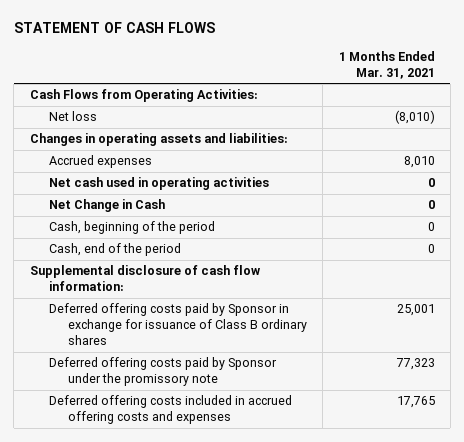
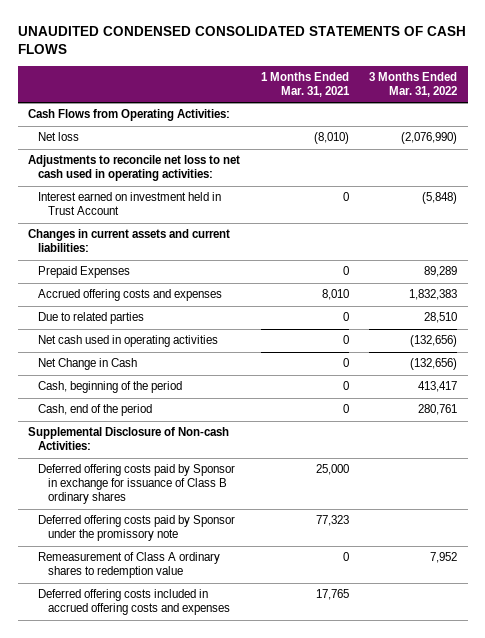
- STATEMENT OF CASH FLOWS
+ UNAUDITED CONDENSED CONSOLIDATED STATEMENTS OF CASH FLOWS
- | 1 Months Ended Mar. 31, 2021
+ | 1 Months Ended Mar. 31, 2021 | 3 Months Ended Mar. 31, 2022
- Changes in operating assets and liabilities:
- Accrued expenses | 8,010
+ Adjustments to reconcile net loss to net cash used in operating activities:
+ Interest earned on investment held in Trust Account | 0 | (5,848)
+ Changes in current assets and current liabilities:
+ Prepaid Expenses | 0 | 89,289
+ Accrued offering costs and expenses | 8,010 | 1,832,383
+ Due to related parties | 0 | 28,510
- Supplemental disclosure of cash flow information:
- Deferred offering costs paid by Sponsor in exchange for issuance of Class B ordinary shares | 25,001
+ Supplemental Disclosure of Non-cash Activities:
+ Deferred offering costs paid by Sponsor in exchange for issuance of Class B ordinary shares | 25,000 |
+ Remeasurement of Class A ordinary shares to redemption value | 0 | 7,952

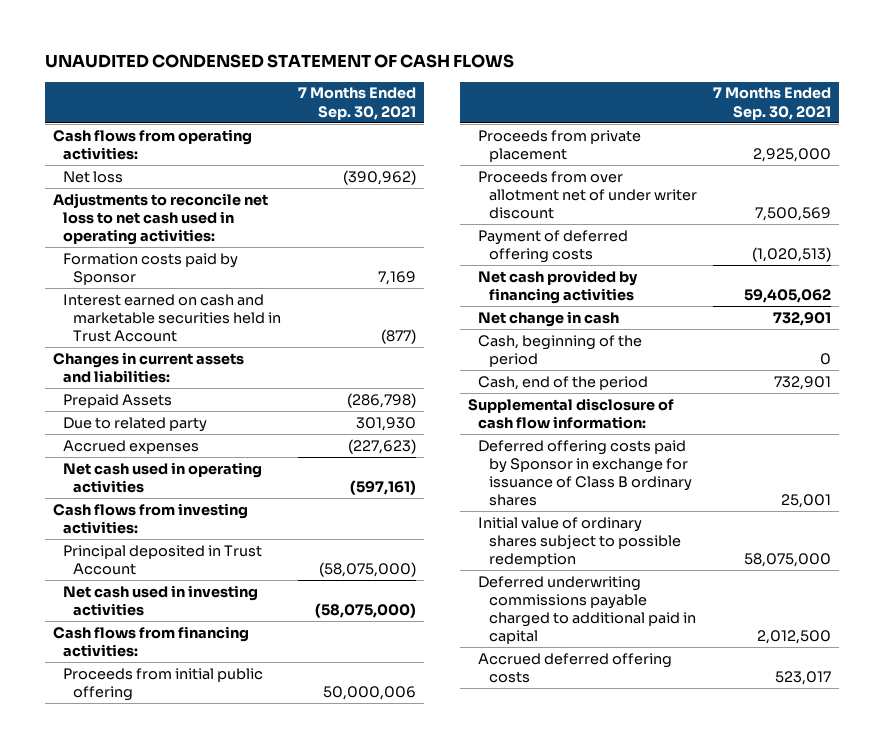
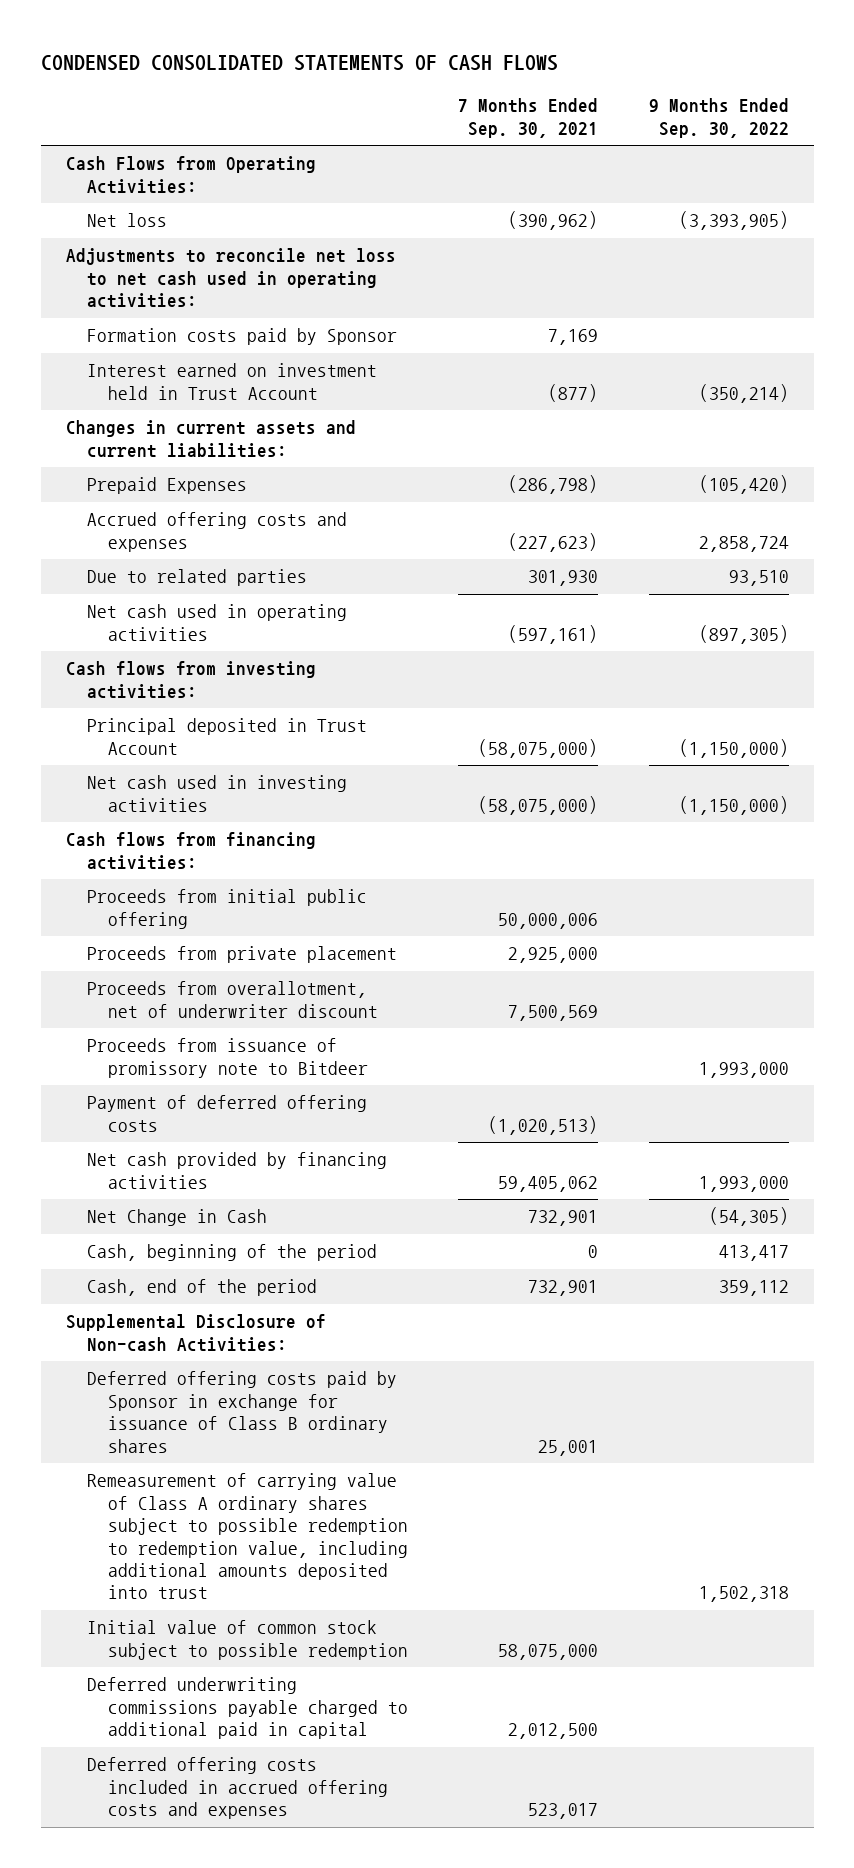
- UNAUDITED CONDENSED STATEMENT OF CASH FLOWS
+ CONDENSED CONSOLIDATED STATEMENTS OF CASH FLOWS
- | 7 Months Ended Sep. 30, 2021
+ | 7 Months Ended Sep. 30, 2021 | 9 Months Ended Sep. 30, 2022
- Cash flows from operating activities:
+ Cash Flows from Operating Activities:
- Interest earned on cash and marketable securities held in Trust Account | (877)
- Changes in current assets and liabilities:
- Prepaid Assets | (286,798)
- Due to related party | 301,930
- Accrued expenses | (227,623)
+ Interest earned on investment held in Trust Account | (877) | (350,214)
+ Changes in current assets and current liabilities:
+ Prepaid Expenses | (286,798) | (105,420)
+ Accrued offering costs and expenses | (227,623) | 2,858,724
+ Due to related parties | 301,930 | 93,510
- Proceeds from over allotment net of under writer discount | 7,500,569
+ Proceeds from overallotment, net of underwriter discount | 7,500,569 |
+ Proceeds from issuance of promissory note to Bitdeer | | 1,993,000
- Net change in cash | 732,901
+ Net Change in Cash | 732,901 | (54,305)
- Supplemental disclosure of cash flow information:
+ Supplemental Disclosure of Non-cash Activities:
- Initial value of ordinary shares subject to possible redemption | 58,075,000
+ Remeasurement of carrying value of Class A ordinary shares subject to possible redemption to redemption value, including additional amounts deposited into trust | | 1,502,318
+ Initial value of common stock subject to possible redemption | 58,075,000 |
- Accrued deferred offering costs | 523,017
+ Deferred offering costs included in accrued offering costs and expenses | 523,017 |

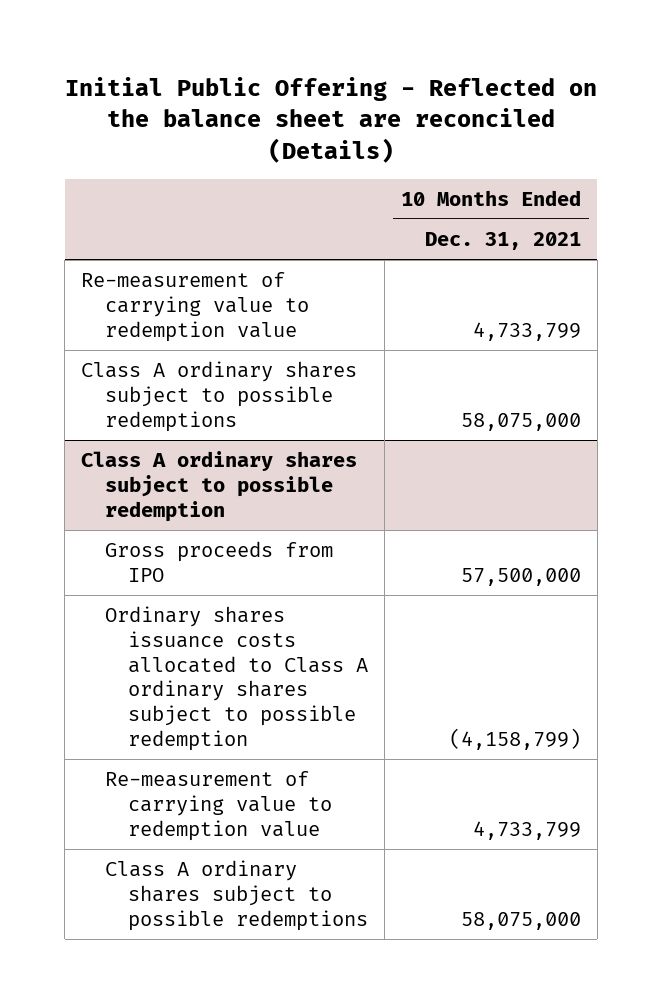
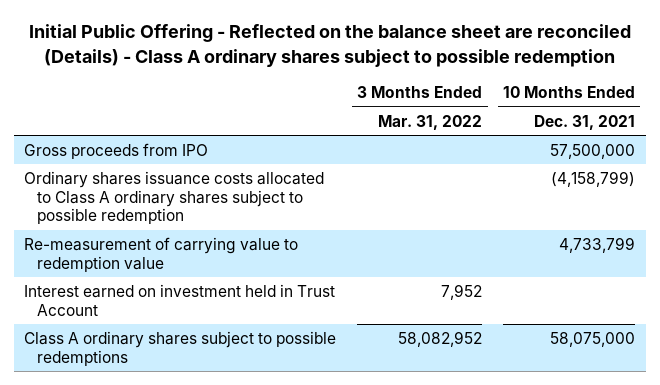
- Initial Public Offering - Reflected on the balance sheet are reconciled (Details)
+ Initial Public Offering - Reflected on the balance sheet are reconciled (Details) - Class A ordinary shares subject to possible redemption
- | 10 Months Ended Dec. 31, 2021
+ | 3 Months Ended Mar. 31, 2022 | 10 Months Ended Dec. 31, 2021
- Re-measurement of carrying value to redemption value | 4,733,799
- Class A ordinary shares subject to possible redemptions | 58,075,000
- Class A ordinary shares subject to possible redemption
+ Interest earned on investment held in Trust Account | 7,952 |

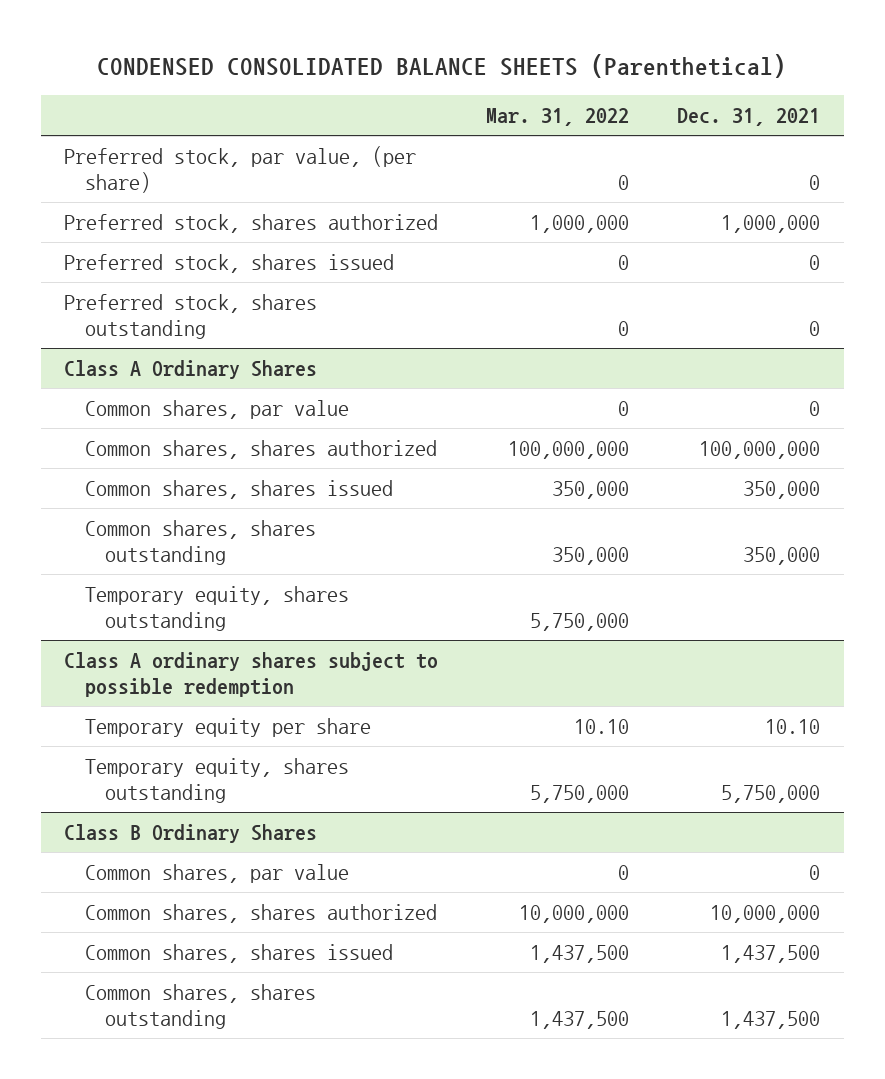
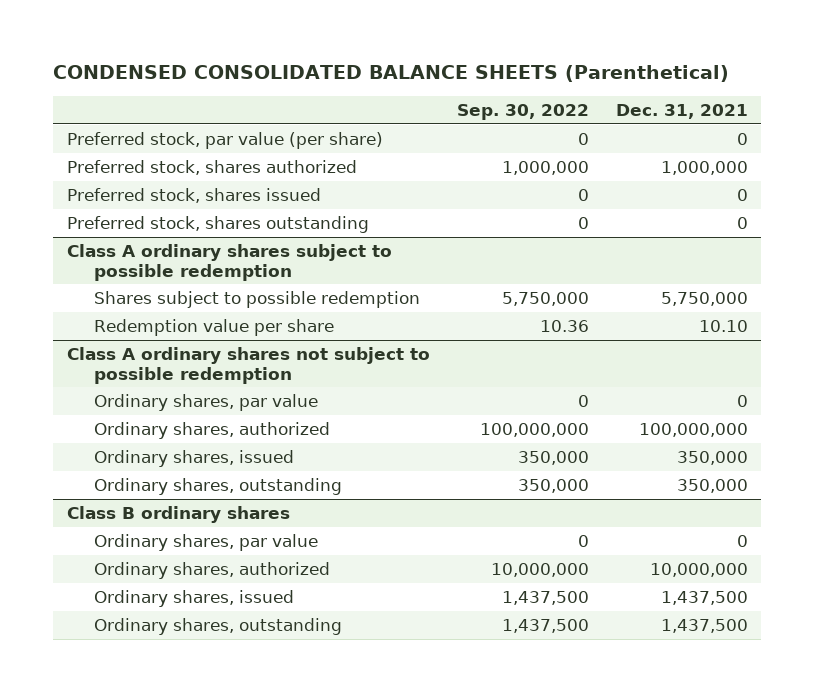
- | Mar. 31, 2022 | Dec. 31, 2021
+ | Sep. 30, 2022 | Dec. 31, 2021
- Preferred stock, par value, (per share) | 0 | 0
+ Preferred stock, par value (per share) | 0 | 0
- Class A Ordinary Shares
- Common shares, par value | 0 | 0
- Common shares, shares authorized | 100,000,000 | 100,000,000
- Common shares, shares issued | 350,000 | 350,000
- Common shares, shares outstanding | 350,000 | 350,000
- Temporary equity, shares outstanding | 5,750,000 |
@ Class A ordinary shares subject to possible redemption
- Temporary equity per share | 10.10 | 10.10
- Temporary equity, shares outstanding | 5,750,000 | 5,750,000
- Class B Ordinary Shares
- Common shares, par value | 0 | 0
- Common shares, shares authorized | 10,000,000 | 10,000,000
- Common shares, shares issued | 1,437,500 | 1,437,500
- Common shares, shares outstanding | 1,437,500 | 1,437,500
@ Class A ordinary shares subject to possible redemption
+ Shares subject to possible redemption | 5,750,000 | 5,750,000
+ Redemption value per share | 10.36 | 10.10
+ Class A ordinary shares not subject to possible redemption
+ Ordinary shares, par value | 0 | 0
+ Ordinary shares, authorized | 100,000,000 | 100,000,000
+ Ordinary shares, issued | 350,000 | 350,000
+ Ordinary shares, outstanding | 350,000 | 350,000
+ Class B ordinary shares
+ Ordinary shares, par value | 0 | 0
+ Ordinary shares, authorized | 10,000,000 | 10,000,000
+ Ordinary shares, issued | 1,437,500 | 1,437,500
+ Ordinary shares, outstanding | 1,437,500 | 1,437,500

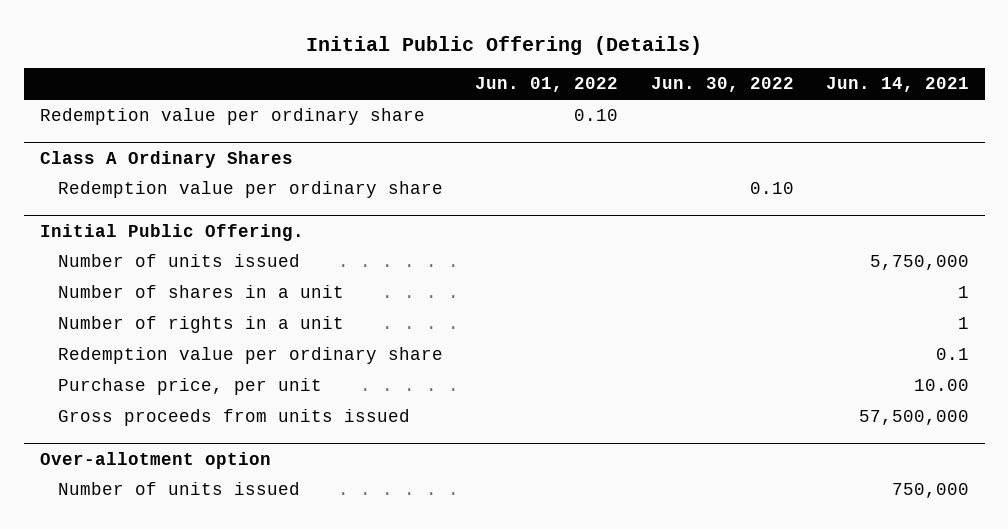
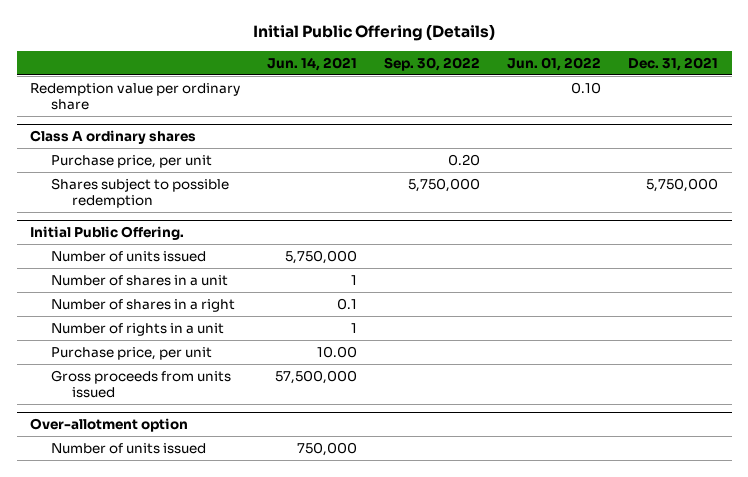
- | Jun. 01, 2022 | Jun. 30, 2022 | Jun. 14, 2021
+ | Jun. 14, 2021 | Sep. 30, 2022 | Jun. 01, 2022 | Dec. 31, 2021
- Class A Ordinary Shares
- Redemption value per ordinary share | | 0.10 |
+ Class A ordinary shares
+ Purchase price, per unit | | 0.20 | |
+ Shares subject to possible redemption | | 5,750,000 | | 5,750,000
@ Initial Public Offering.
+ Number of shares in a right | 0.1 | | |
- Redemption value per ordinary share | | | 0.1

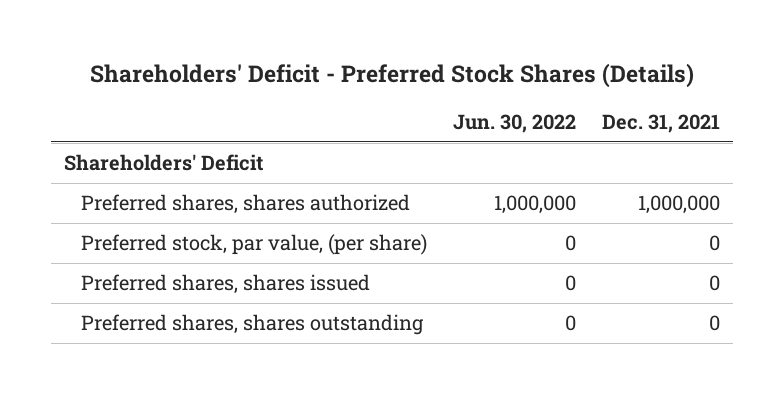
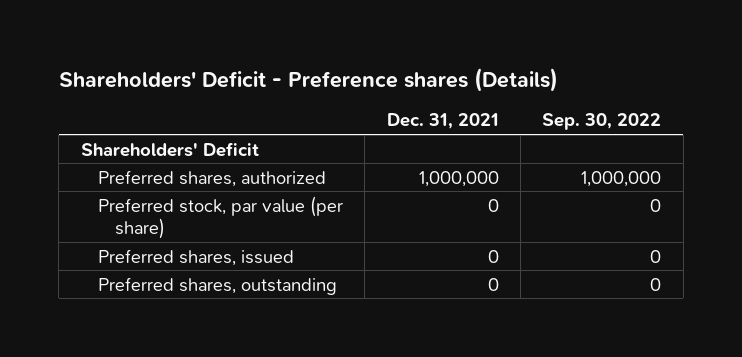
- Shareholders' Deficit - Preferred Stock Shares (Details)
+ Shareholders' Deficit - Preference shares (Details)
- | Jun. 30, 2022 | Dec. 31, 2021
+ | Dec. 31, 2021 | Sep. 30, 2022
- Preferred shares, shares authorized | 1,000,000 | 1,000,000
- Preferred stock, par value, (per share) | 0 | 0
- Preferred shares, shares issued | 0 | 0
- Preferred shares, shares outstanding | 0 | 0
+ Preferred shares, authorized | 1,000,000 | 1,000,000
+ Preferred stock, par value (per share) | 0 | 0
+ Preferred shares, issued | 0 | 0
+ Preferred shares, outstanding | 0 | 0

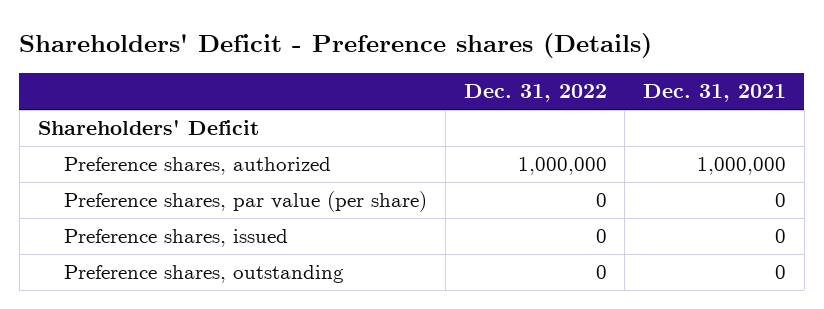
- | Dec. 31, 2021 | Sep. 30, 2022
+ | Dec. 31, 2022 | Dec. 31, 2021
- Preferred shares, authorized | 1,000,000 | 1,000,000
- Preferred stock, par value (per share) | 0 | 0
- Preferred shares, issued | 0 | 0
- Preferred shares, outstanding | 0 | 0
+ Preference shares, authorized | 1,000,000 | 1,000,000
+ Preference shares, par value (per share) | 0 | 0
+ Preference shares, issued | 0 | 0
+ Preference shares, outstanding | 0 | 0

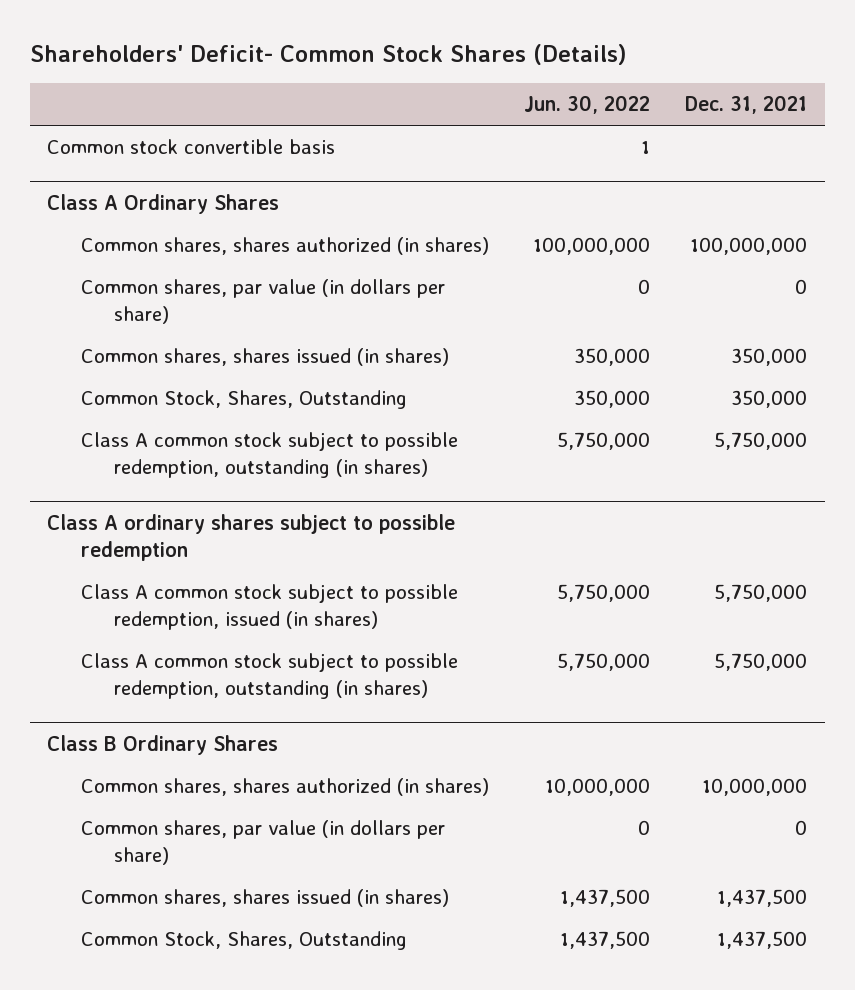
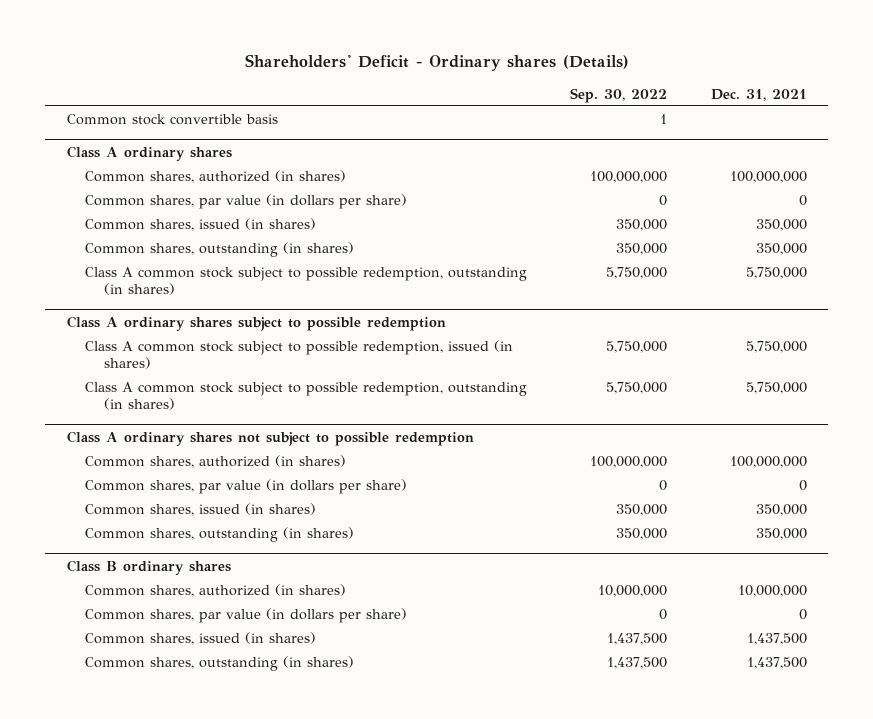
- Shareholders' Deficit- Common Stock Shares (Details)
+ Shareholders' Deficit - Ordinary shares (Details)
- | Jun. 30, 2022 | Dec. 31, 2021
+ | Sep. 30, 2022 | Dec. 31, 2021
- Class A Ordinary Shares
- Common shares, shares authorized (in shares) | 100,000,000 | 100,000,000
+ Class A ordinary shares
+ Common shares, authorized (in shares) | 100,000,000 | 100,000,000
- Common shares, shares issued (in shares) | 350,000 | 350,000
- Common Stock, Shares, Outstanding | 350,000 | 350,000
+ Common shares, issued (in shares) | 350,000 | 350,000
+ Common shares, outstanding (in shares) | 350,000 | 350,000
- Class B Ordinary Shares
- Common shares, shares authorized (in shares) | 10,000,000 | 10,000,000
+ Class A ordinary shares not subject to possible redemption
+ Common shares, authorized (in shares) | 100,000,000 | 100,000,000
- Common shares, shares issued (in shares) | 1,437,500 | 1,437,500
- Common Stock, Shares, Outstanding | 1,437,500 | 1,437,500
+ Common shares, issued (in shares) | 350,000 | 350,000
+ Common shares, outstanding (in shares) | 350,000 | 350,000
+ Class B ordinary shares
+ Common shares, authorized (in shares) | 10,000,000 | 10,000,000
+ Common shares, par value (in dollars per share) | 0 | 0
+ Common shares, issued (in shares) | 1,437,500 | 1,437,500
+ Common shares, outstanding (in shares) | 1,437,500 | 1,437,500

